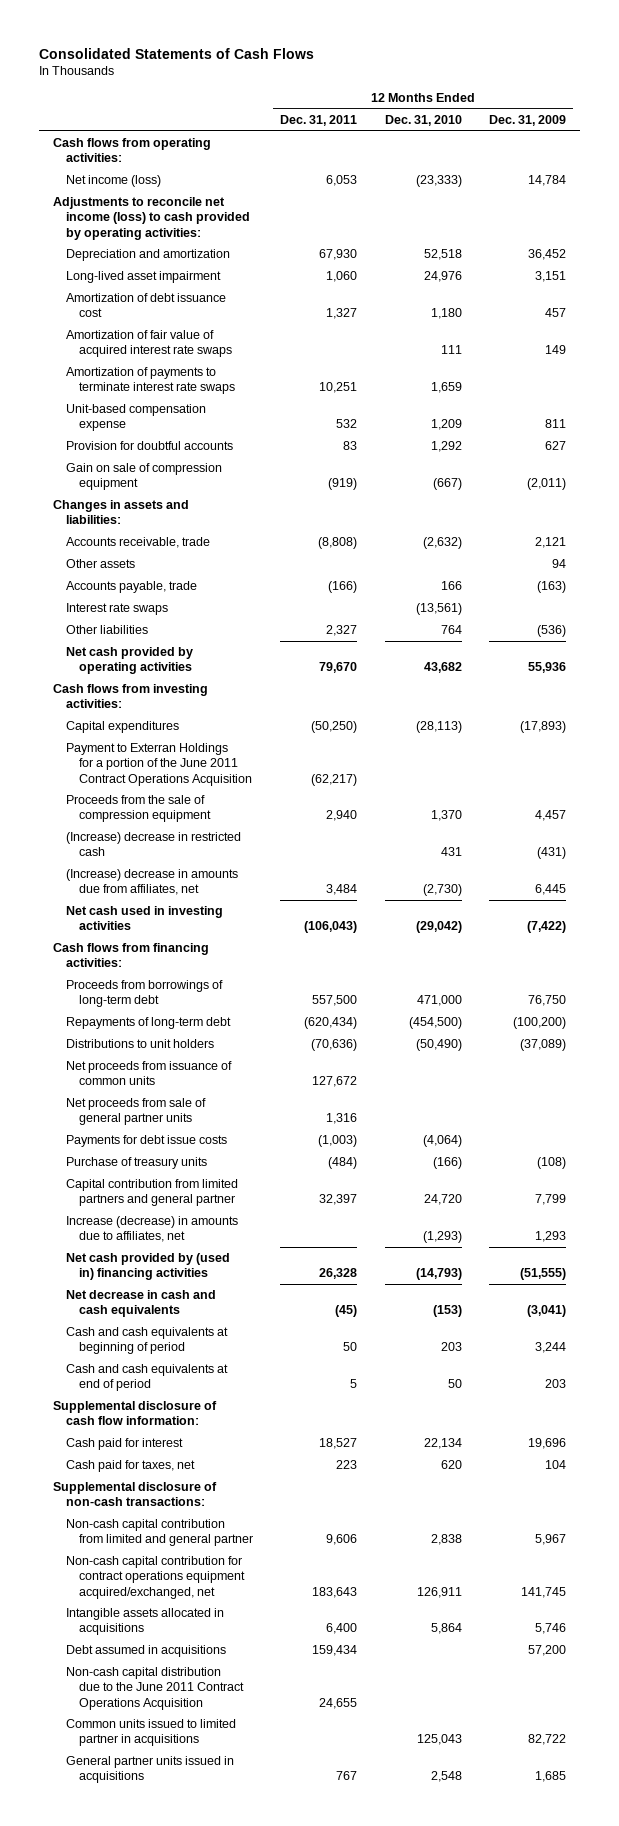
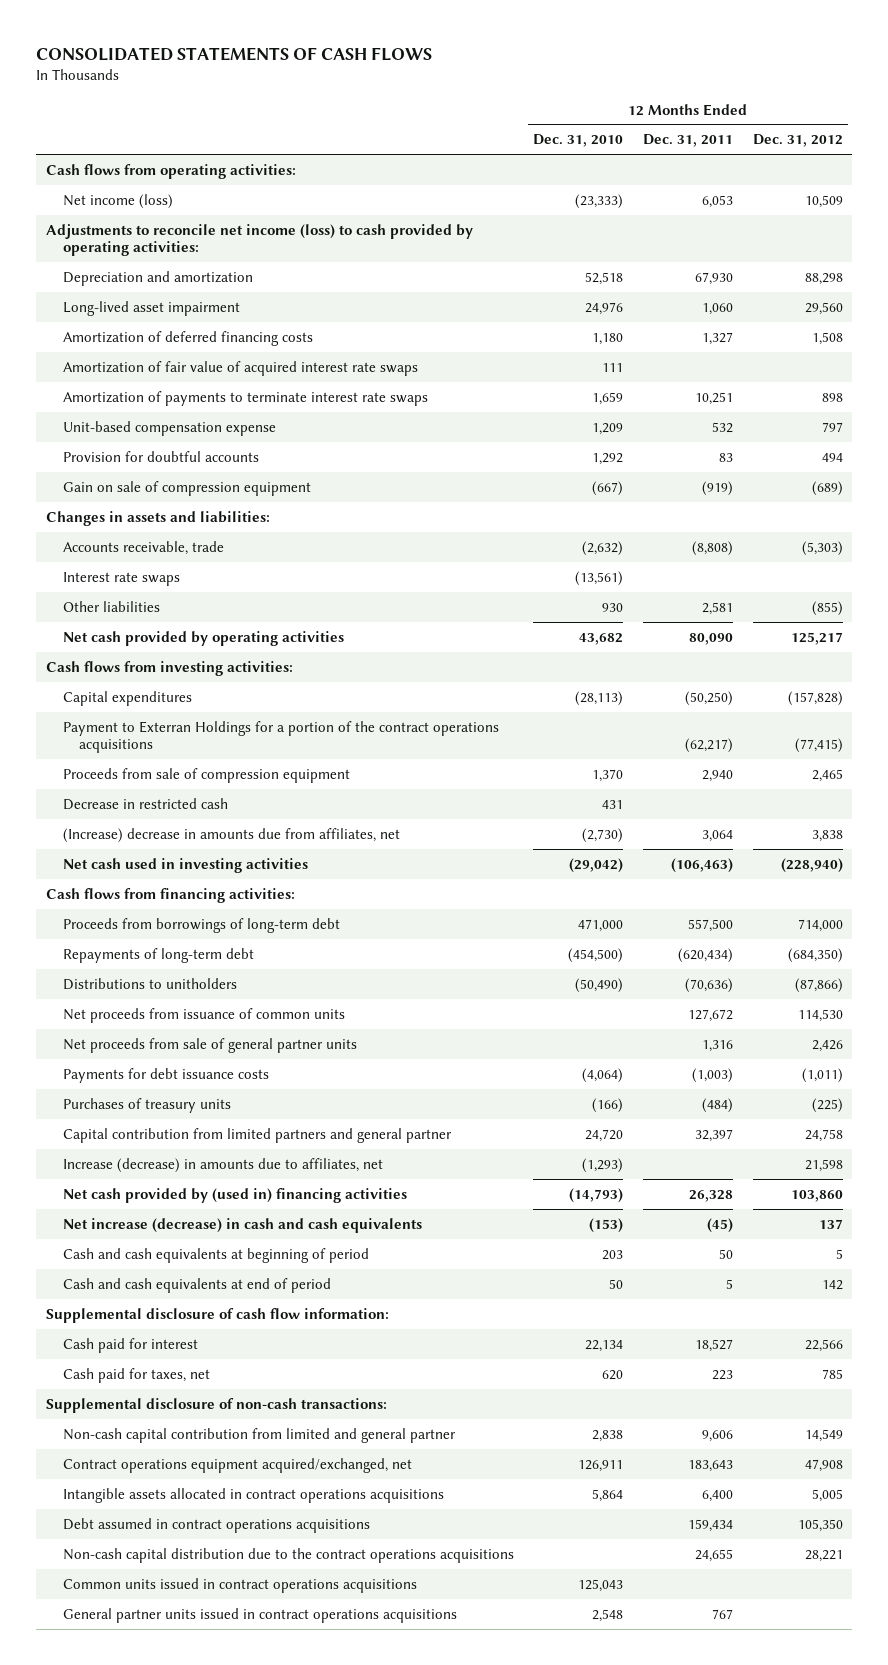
- Consolidated Statements of Cash Flows
+ CONSOLIDATED STATEMENTS OF CASH FLOWS
- | 12 Months Ended Dec. 31, 2011 | 12 Months Ended Dec. 31, 2010 | 12 Months Ended Dec. 31, 2009
+ | 12 Months Ended Dec. 31, 2010 | 12 Months Ended Dec. 31, 2011 | 12 Months Ended Dec. 31, 2012
- Amortization of debt issuance cost | 1,327 | 1,180 | 457
+ Amortization of deferred financing costs | 1,180 | 1,327 | 1,508
- Other assets | | | 94
- Accounts payable, trade | (166) | 166 | (163)
- Other liabilities | 2,327 | 764 | (536)
- Net cash provided by operating activities | 79,670 | 43,682 | 55,936
+ Other liabilities | 930 | 2,581 | (855)
+ Net cash provided by operating activities | 43,682 | 80,090 | 125,217
- Payment to Exterran Holdings for a portion of the June 2011 Contract Operations Acquisition | (62,217) | |
- Proceeds from the sale of compression equipment | 2,940 | 1,370 | 4,457
- (Increase) decrease in restricted cash | | 431 | (431)
- (Increase) decrease in amounts due from affiliates, net | 3,484 | (2,730) | 6,445
- Net cash used in investing activities | (106,043) | (29,042) | (7,422)
+ Payment to Exterran Holdings for a portion of the contract operations acquisitions | | (62,217) | (77,415)
+ Proceeds from sale of compression equipment | 1,370 | 2,940 | 2,465
+ Decrease in restricted cash | 431 | |
+ (Increase) decrease in amounts due from affiliates, net | (2,730) | 3,064 | 3,838
+ Net cash used in investing activities | (29,042) | (106,463) | (228,940)
- Distributions to unit holders | (70,636) | (50,490) | (37,089)
+ Distributions to unitholders | (50,490) | (70,636) | (87,866)
- Payments for debt issue costs | (1,003) | (4,064) |
- Purchase of treasury units | (484) | (166) | (108)
+ Payments for debt issuance costs | (4,064) | (1,003) | (1,011)
+ Purchases of treasury units | (166) | (484) | (225)
- Net decrease in cash and cash equivalents | (45) | (153) | (3,041)
+ Net increase (decrease) in cash and cash equivalents | (153) | (45) | 137
- Non-cash capital contribution for contract operations equipment acquired/exchanged, net | 183,643 | 126,911 | 141,745
- Intangible assets allocated in acquisitions | 6,400 | 5,864 | 5,746
- Debt assumed in acquisitions | 159,434 | | 57,200
- Non-cash capital distribution due to the June 2011 Contract Operations Acquisition | 24,655 | |
- Common units issued to limited partner in acquisitions | | 125,043 | 82,722
- General partner units issued in acquisitions | 767 | 2,548 | 1,685
+ Contract operations equipment acquired/exchanged, net | 126,911 | 183,643 | 47,908
+ Intangible assets allocated in contract operations acquisitions | 5,864 | 6,400 | 5,005
+ Debt assumed in contract operations acquisitions | | 159,434 | 105,350
+ Non-cash capital distribution due to the contract operations acquisitions | | 24,655 | 28,221
+ Common units issued in contract operations acquisitions | 125,043 | |
+ General partner units issued in contract operations acquisitions | 2,548 | 767 |

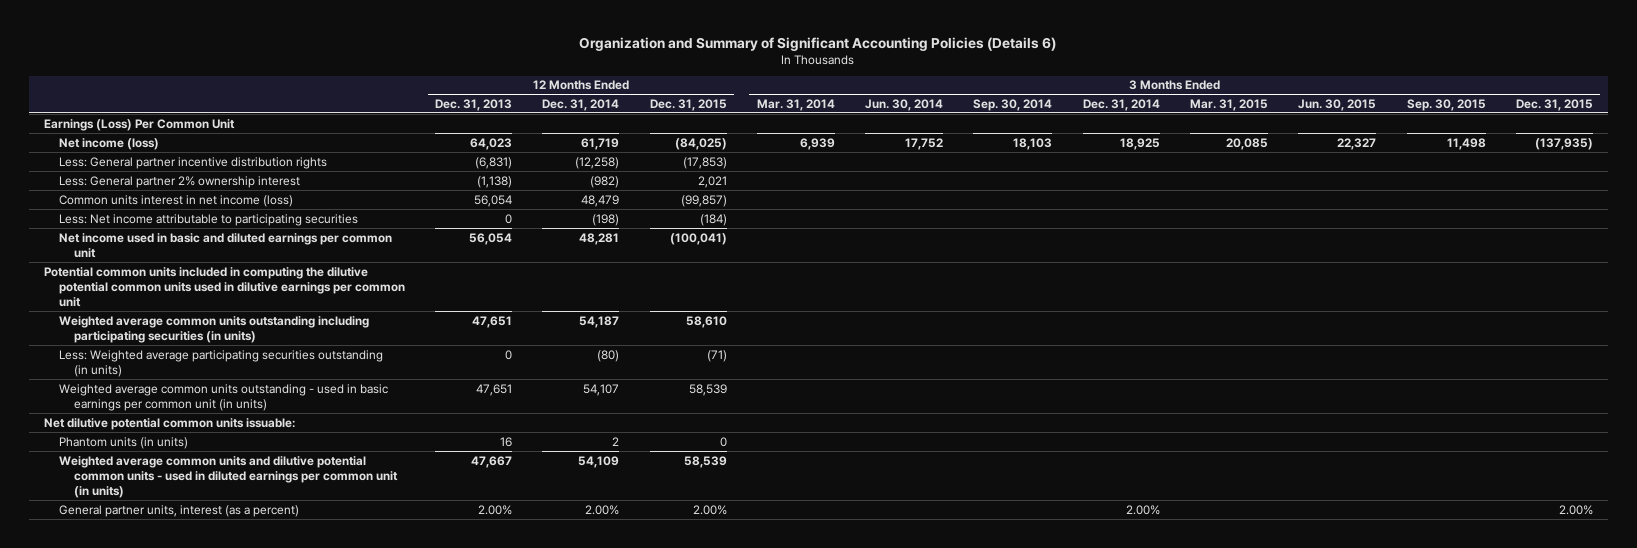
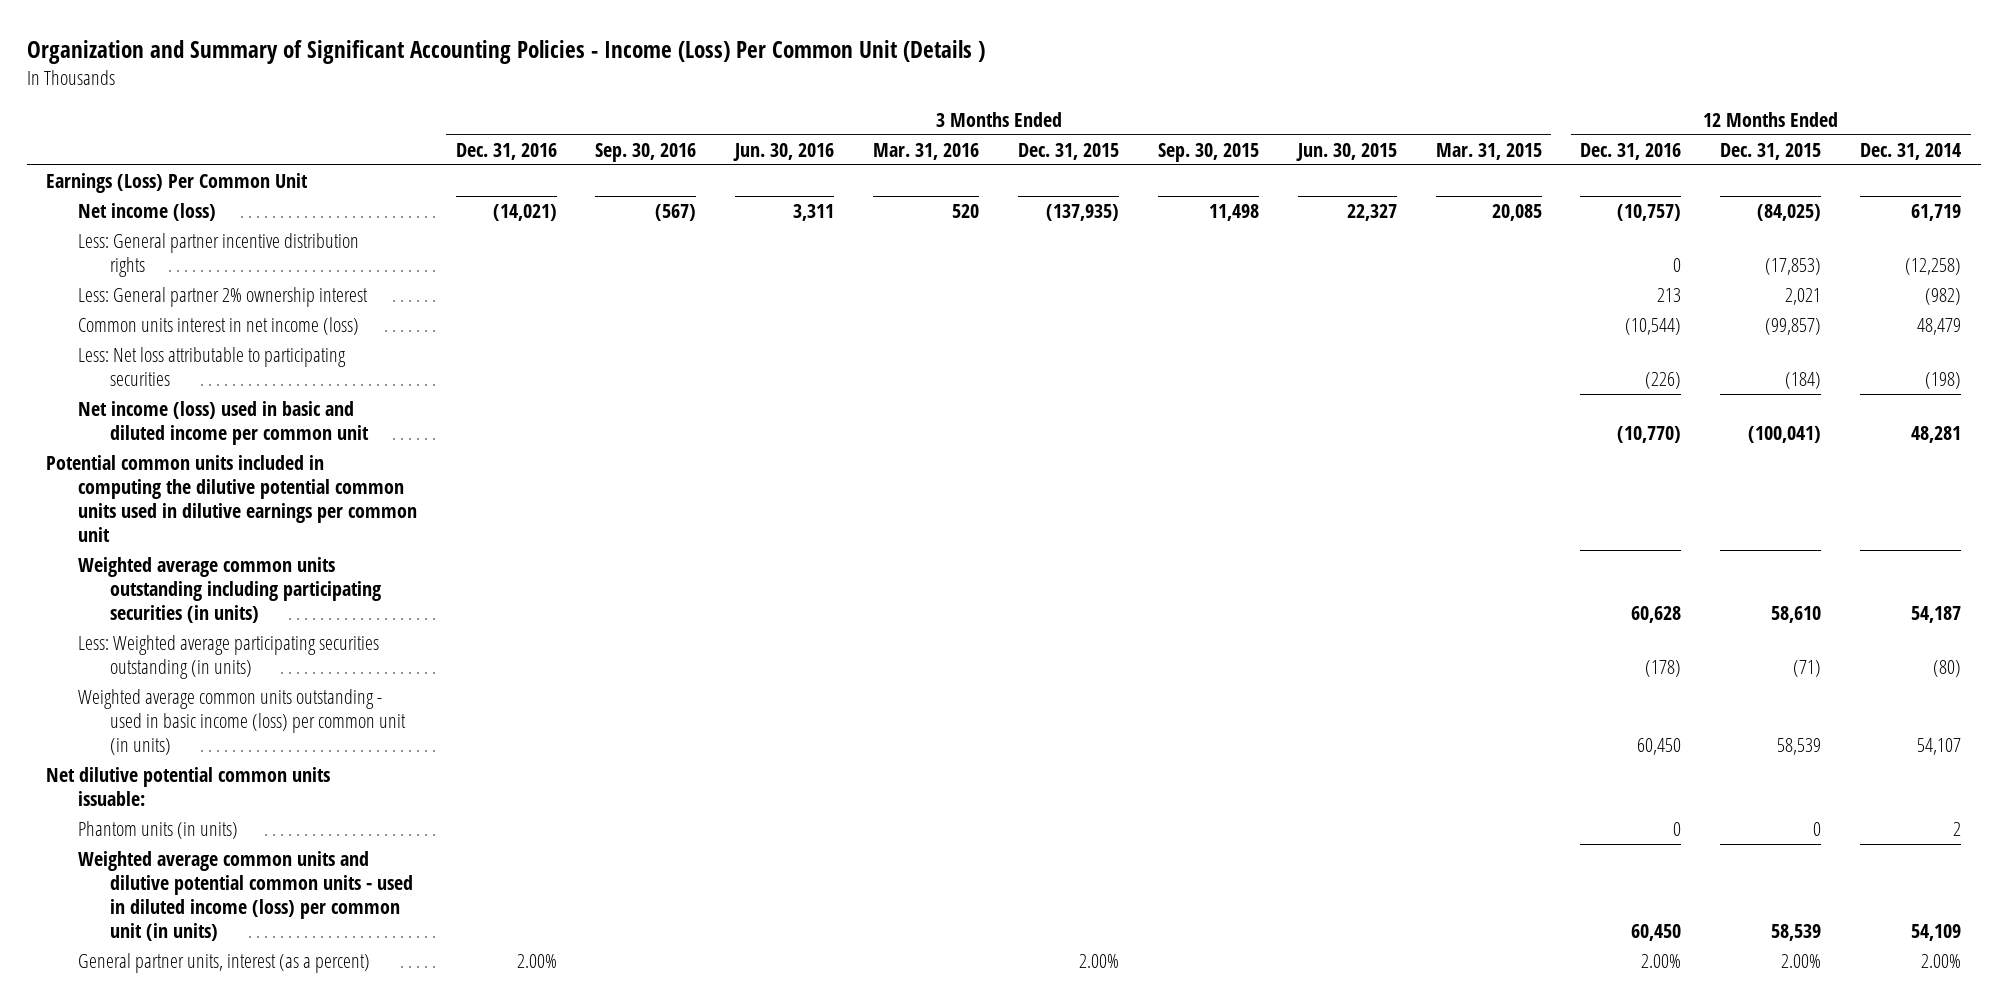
- Organization and Summary of Significant Accounting Policies (Details 6)
+ Organization and Summary of Significant Accounting Policies - Income (Loss) Per Common Unit (Details )
- | 12 Months Ended Dec. 31, 2013 | 12 Months Ended Dec. 31, 2014 | 12 Months Ended Dec. 31, 2015 | 3 Months Ended Mar. 31, 2014 | 3 Months Ended Jun. 30, 2014 | 3 Months Ended Sep. 30, 2014 | 3 Months Ended Dec. 31, 2014 | 3 Months Ended Mar. 31, 2015 | 3 Months Ended Jun. 30, 2015 | 3 Months Ended Sep. 30, 2015 | 3 Months Ended Dec. 31, 2015
+ | 3 Months Ended Dec. 31, 2016 | 3 Months Ended Sep. 30, 2016 | 3 Months Ended Jun. 30, 2016 | 3 Months Ended Mar. 31, 2016 | 3 Months Ended Dec. 31, 2015 | 3 Months Ended Sep. 30, 2015 | 3 Months Ended Jun. 30, 2015 | 3 Months Ended Mar. 31, 2015 | 12 Months Ended Dec. 31, 2016 | 12 Months Ended Dec. 31, 2015 | 12 Months Ended Dec. 31, 2014
- Less: Net income attributable to participating securities | 0 | (198) | (184) | | | | | | | |
- Net income used in basic and diluted earnings per common unit | 56,054 | 48,281 | (100,041) | | | | | | | |
+ Less: Net loss attributable to participating securities | | | | | | | | | (226) | (184) | (198)
+ Net income (loss) used in basic and diluted income per common unit | | | | | | | | | (10,770) | (100,041) | 48,281
- Weighted average common units outstanding - used in basic earnings per common unit (in units) | 47,651 | 54,107 | 58,539 | | | | | | | |
+ Weighted average common units outstanding - used in basic income (loss) per common unit (in units) | | | | | | | | | 60,450 | 58,539 | 54,107
- Weighted average common units and dilutive potential common units - used in diluted earnings per common unit (in units) | 47,667 | 54,109 | 58,539 | | | | | | | |
+ Weighted average common units and dilutive potential common units - used in diluted income (loss) per common unit (in units) | | | | | | | | | 60,450 | 58,539 | 54,109

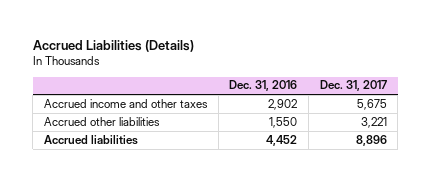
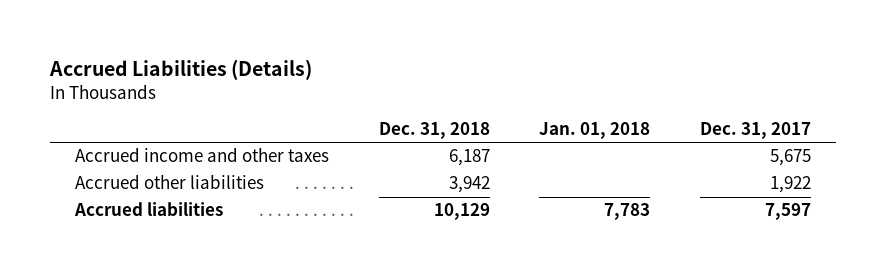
- | Dec. 31, 2016 | Dec. 31, 2017
+ | Dec. 31, 2018 | Jan. 01, 2018 | Dec. 31, 2017
- Accrued other liabilities | 1,550 | 3,221
- Accrued liabilities | 4,452 | 8,896
+ Accrued other liabilities | 3,942 | | 1,922
+ Accrued liabilities | 10,129 | 7,783 | 7,597

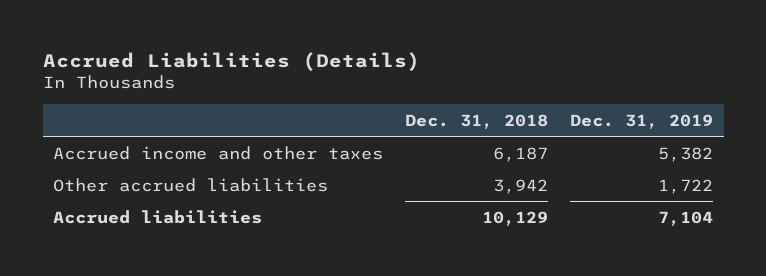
- | Dec. 31, 2018 | Jan. 01, 2018 | Dec. 31, 2017
+ | Dec. 31, 2018 | Dec. 31, 2019
- Accrued other liabilities | 3,942 | | 1,922
+ Other accrued liabilities | 3,942 | 1,722

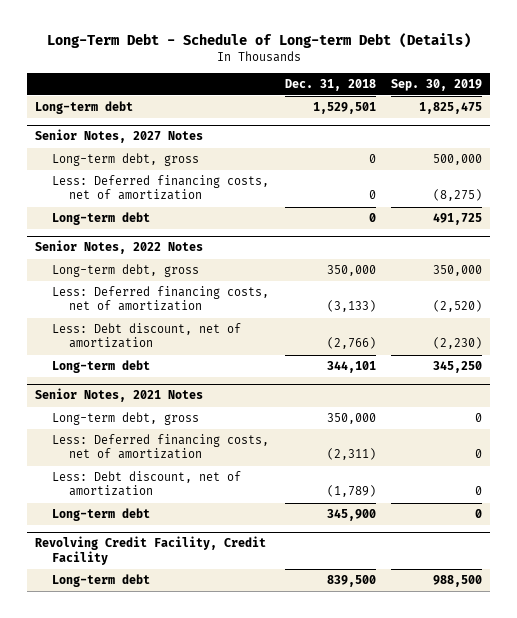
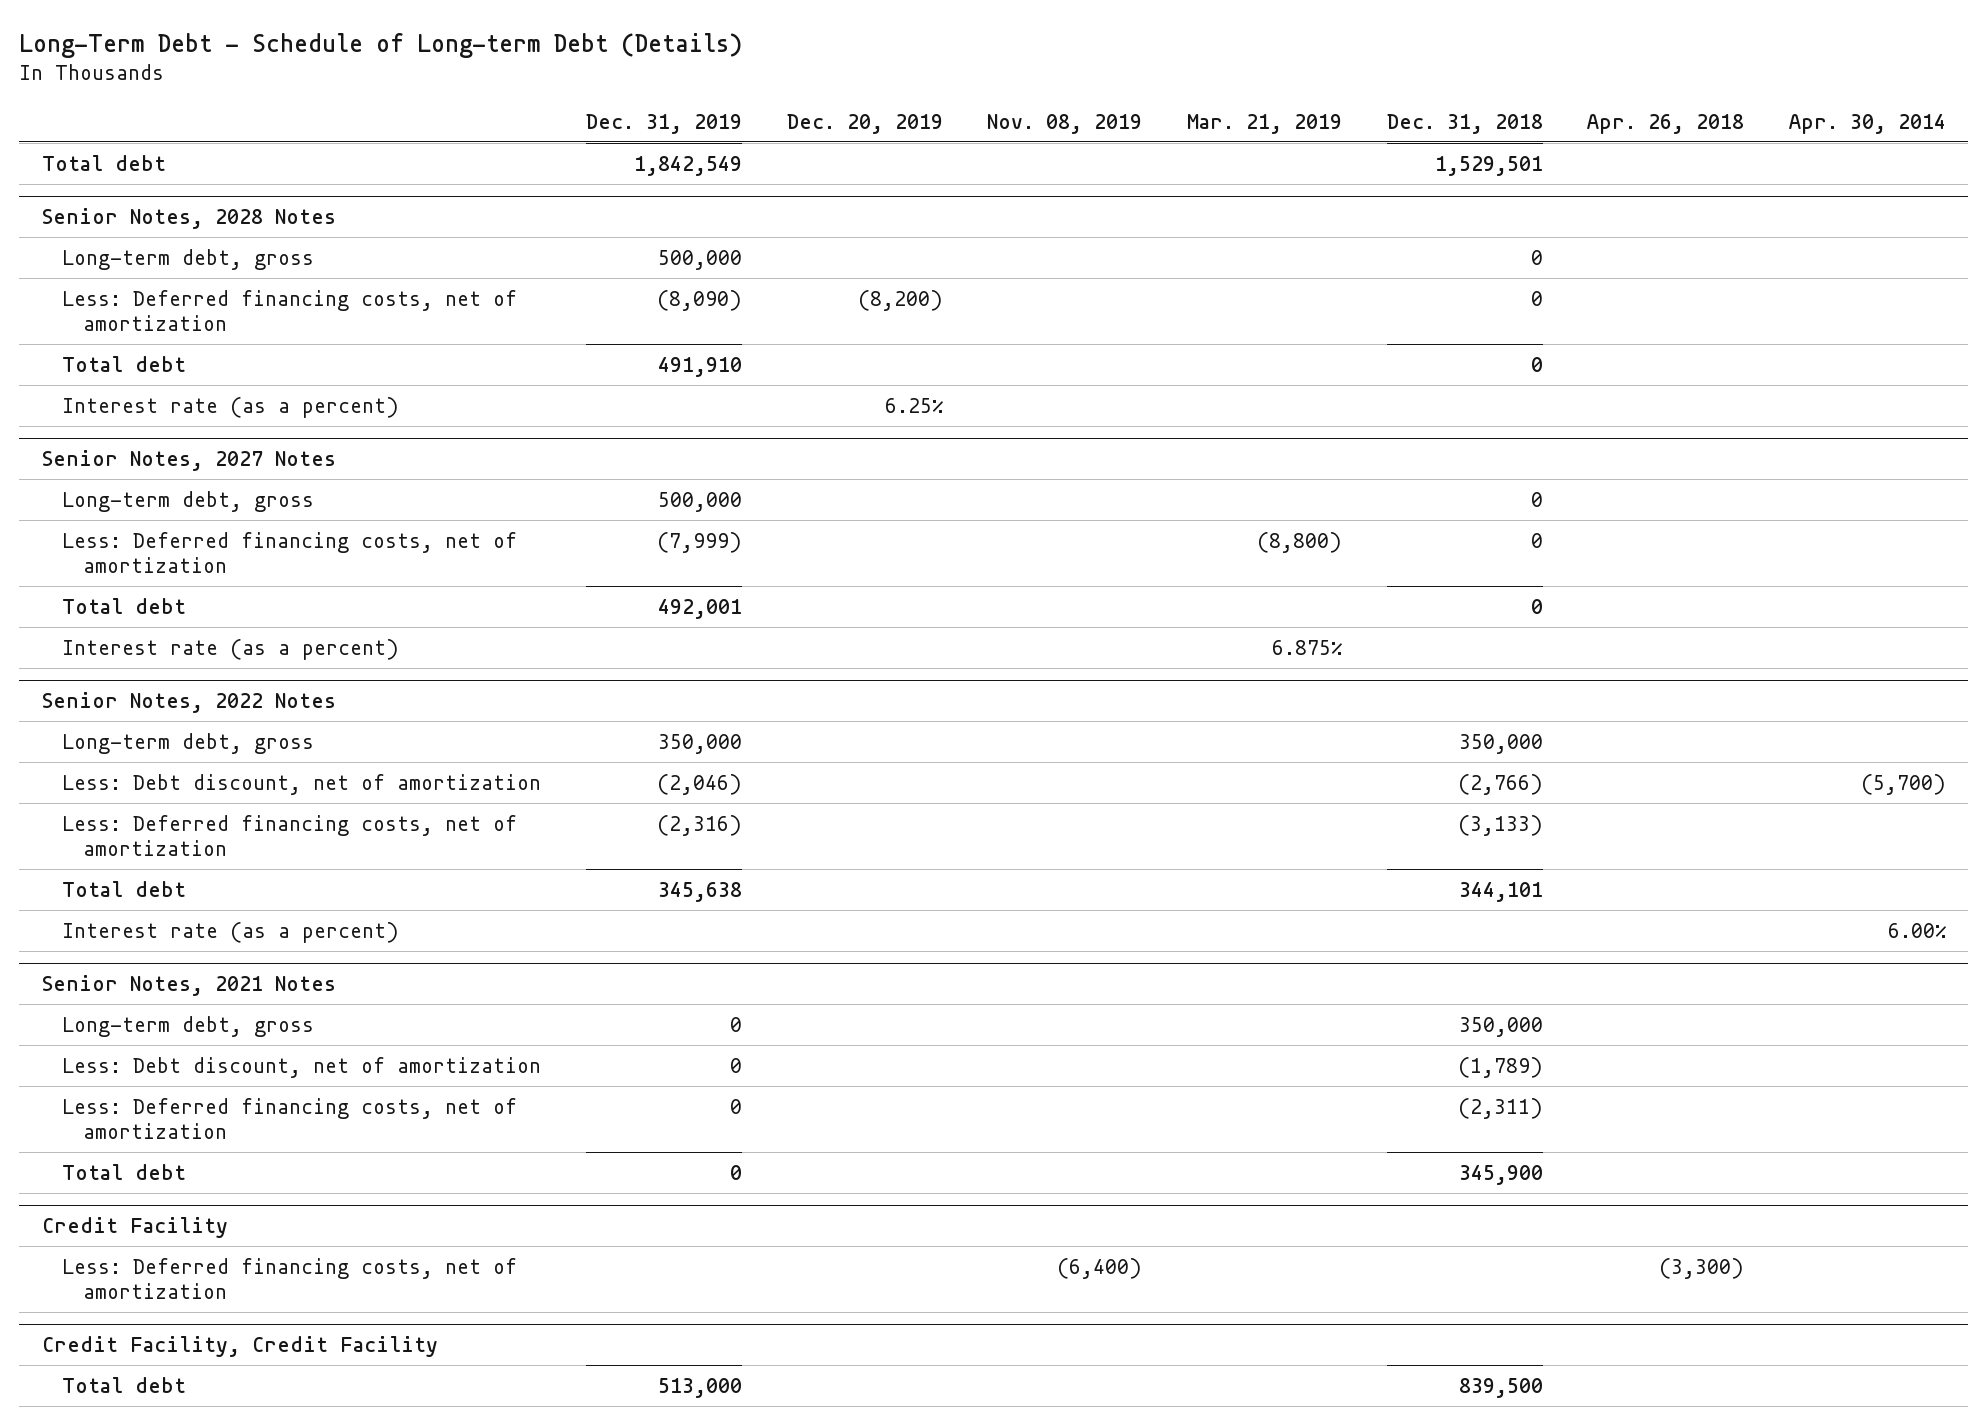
- | Dec. 31, 2018 | Sep. 30, 2019
+ | Dec. 31, 2019 | Dec. 20, 2019 | Nov. 08, 2019 | Mar. 21, 2019 | Dec. 31, 2018 | Apr. 26, 2018 | Apr. 30, 2014
- Long-term debt | 1,529,501 | 1,825,475
+ Total debt | 1,842,549 | | | | 1,529,501 | |
+ Senior Notes, 2028 Notes
+ Long-term debt, gross | 500,000 | | | | 0 | |
+ Less: Deferred financing costs, net of amortization | (8,090) | (8,200) | | | 0 | |
+ Total debt | 491,910 | | | | 0 | |
+ Interest rate (as a percent) | | 6.25% | | | | |
@ Senior Notes, 2027 Notes
- Long-term debt | 0 | 491,725
+ Total debt | 492,001 | | | | 0 | |
+ Interest rate (as a percent) | | | | 6.875% | | |
@ Senior Notes, 2022 Notes
- Long-term debt | 344,101 | 345,250
moved down: Less: Deferred financing costs, net of amortization | (2,316) | | | | (3,133) | |
+ Total debt | 345,638 | | | | 344,101 | |
+ Interest rate (as a percent) | | | | | | | 6.00%
@ Senior Notes, 2021 Notes
- Long-term debt | 345,900 | 0
- Revolving Credit Facility, Credit Facility
- Long-term debt | 839,500 | 988,500
@ Senior Notes, 2021 Notes
moved down: Less: Deferred financing costs, net of amortization | 0 | | | | (2,311) | |
+ Total debt | 0 | | | | 345,900 | |
+ Credit Facility
+ Less: Deferred financing costs, net of amortization | | | (6,400) | | | (3,300) |
+ Credit Facility, Credit Facility
+ Total debt | 513,000 | | | | 839,500 | |

